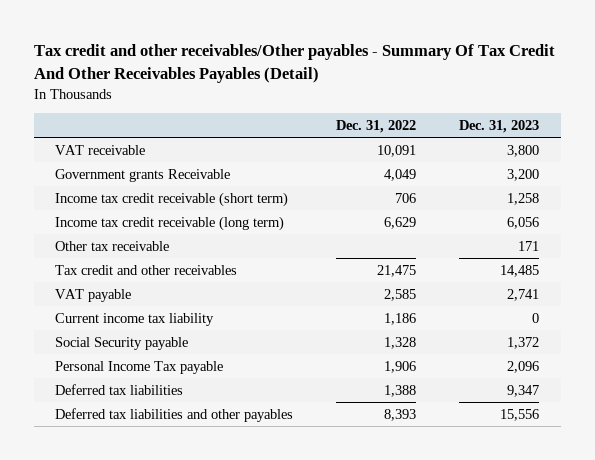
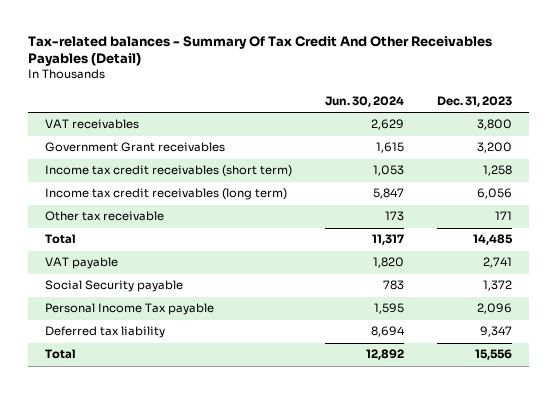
- Tax credit and other receivables/Other payables - Summary Of Tax Credit And Other Receivables Payables (Detail)
+ Tax-related balances - Summary Of Tax Credit And Other Receivables Payables (Detail)
- | Dec. 31, 2022 | Dec. 31, 2023
+ | Jun. 30, 2024 | Dec. 31, 2023
- VAT receivable | 10,091 | 3,800
- Government grants Receivable | 4,049 | 3,200
- Income tax credit receivable (short term) | 706 | 1,258
- Income tax credit receivable (long term) | 6,629 | 6,056
+ VAT receivables | 2,629 | 3,800
+ Government Grant receivables | 1,615 | 3,200
+ Income tax credit receivables (short term) | 1,053 | 1,258
+ Income tax credit receivables (long term) | 5,847 | 6,056
- Tax credit and other receivables | 21,475 | 14,485
+ Total | 11,317 | 14,485
- Current income tax liability | 1,186 | 0
- Deferred tax liabilities | 1,388 | 9,347
- Deferred tax liabilities and other payables | 8,393 | 15,556
+ Deferred tax liability | 8,694 | 9,347
+ Total | 12,892 | 15,556

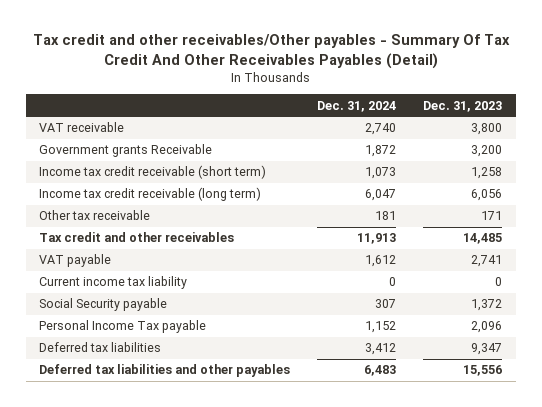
- Tax-related balances - Summary Of Tax Credit And Other Receivables Payables (Detail)
+ Tax credit and other receivables/Other payables - Summary Of Tax Credit And Other Receivables Payables (Detail)
- | Jun. 30, 2024 | Dec. 31, 2023
+ | Dec. 31, 2024 | Dec. 31, 2023
- VAT receivables | 2,629 | 3,800
- Government Grant receivables | 1,615 | 3,200
- Income tax credit receivables (short term) | 1,053 | 1,258
- Income tax credit receivables (long term) | 5,847 | 6,056
+ VAT receivable | 2,740 | 3,800
+ Government grants Receivable | 1,872 | 3,200
+ Income tax credit receivable (short term) | 1,073 | 1,258
+ Income tax credit receivable (long term) | 6,047 | 6,056
- Total | 11,317 | 14,485
+ Tax credit and other receivables | 11,913 | 14,485
+ Current income tax liability | 0 | 0
- Deferred tax liability | 8,694 | 9,347
- Total | 12,892 | 15,556
+ Deferred tax liabilities | 3,412 | 9,347
+ Deferred tax liabilities and other payables | 6,483 | 15,556

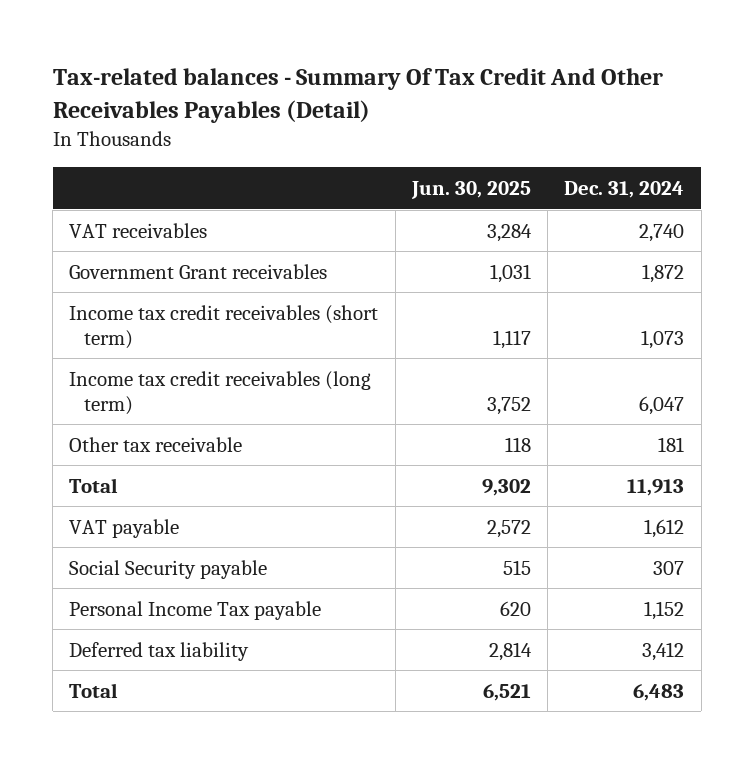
- Tax credit and other receivables/Other payables - Summary Of Tax Credit And Other Receivables Payables (Detail)
+ Tax-related balances - Summary Of Tax Credit And Other Receivables Payables (Detail)
- | Dec. 31, 2024 | Dec. 31, 2023
+ | Jun. 30, 2025 | Dec. 31, 2024
- VAT receivable | 2,740 | 3,800
- Government grants Receivable | 1,872 | 3,200
- Income tax credit receivable (short term) | 1,073 | 1,258
- Income tax credit receivable (long term) | 6,047 | 6,056
+ VAT receivables | 3,284 | 2,740
+ Government Grant receivables | 1,031 | 1,872
+ Income tax credit receivables (short term) | 1,117 | 1,073
+ Income tax credit receivables (long term) | 3,752 | 6,047
- Tax credit and other receivables | 11,913 | 14,485
+ Total | 9,302 | 11,913
- Current income tax liability | 0 | 0
- Deferred tax liabilities | 3,412 | 9,347
- Deferred tax liabilities and other payables | 6,483 | 15,556
+ Deferred tax liability | 2,814 | 3,412
+ Total | 6,521 | 6,483

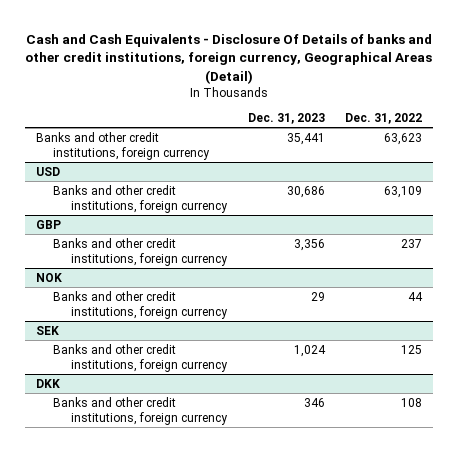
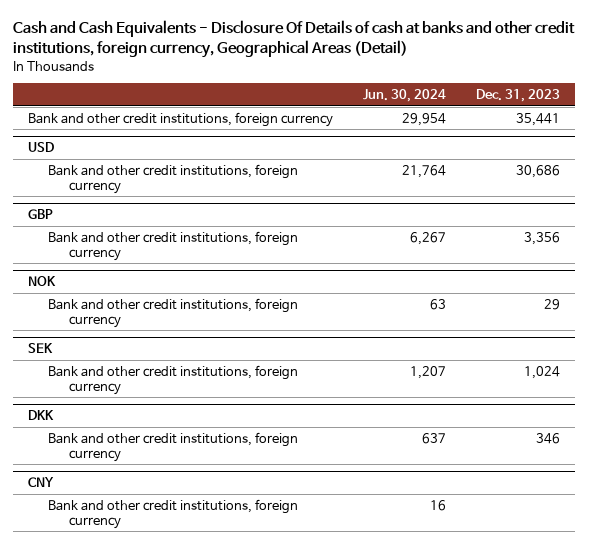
- Cash and Cash Equivalents - Disclosure Of Details of banks and other credit institutions, foreign currency, Geographical Areas (Detail)
+ Cash and Cash Equivalents - Disclosure Of Details of cash at banks and other credit institutions, foreign currency, Geographical Areas (Detail)
- | Dec. 31, 2023 | Dec. 31, 2022
+ | Jun. 30, 2024 | Dec. 31, 2023
- Banks and other credit institutions, foreign currency | 35,441 | 63,623
+ Bank and other credit institutions, foreign currency | 29,954 | 35,441
@ USD
- Banks and other credit institutions, foreign currency | 30,686 | 63,109
+ Bank and other credit institutions, foreign currency | 21,764 | 30,686
@ GBP
- Banks and other credit institutions, foreign currency | 3,356 | 237
+ Bank and other credit institutions, foreign currency | 6,267 | 3,356
@ NOK
- Banks and other credit institutions, foreign currency | 29 | 44
+ Bank and other credit institutions, foreign currency | 63 | 29
@ SEK
- Banks and other credit institutions, foreign currency | 1,024 | 125
+ Bank and other credit institutions, foreign currency | 1,207 | 1,024
@ DKK
- Banks and other credit institutions, foreign currency | 346 | 108
+ Bank and other credit institutions, foreign currency | 637 | 346
+ CNY
+ Bank and other credit institutions, foreign currency | 16 |

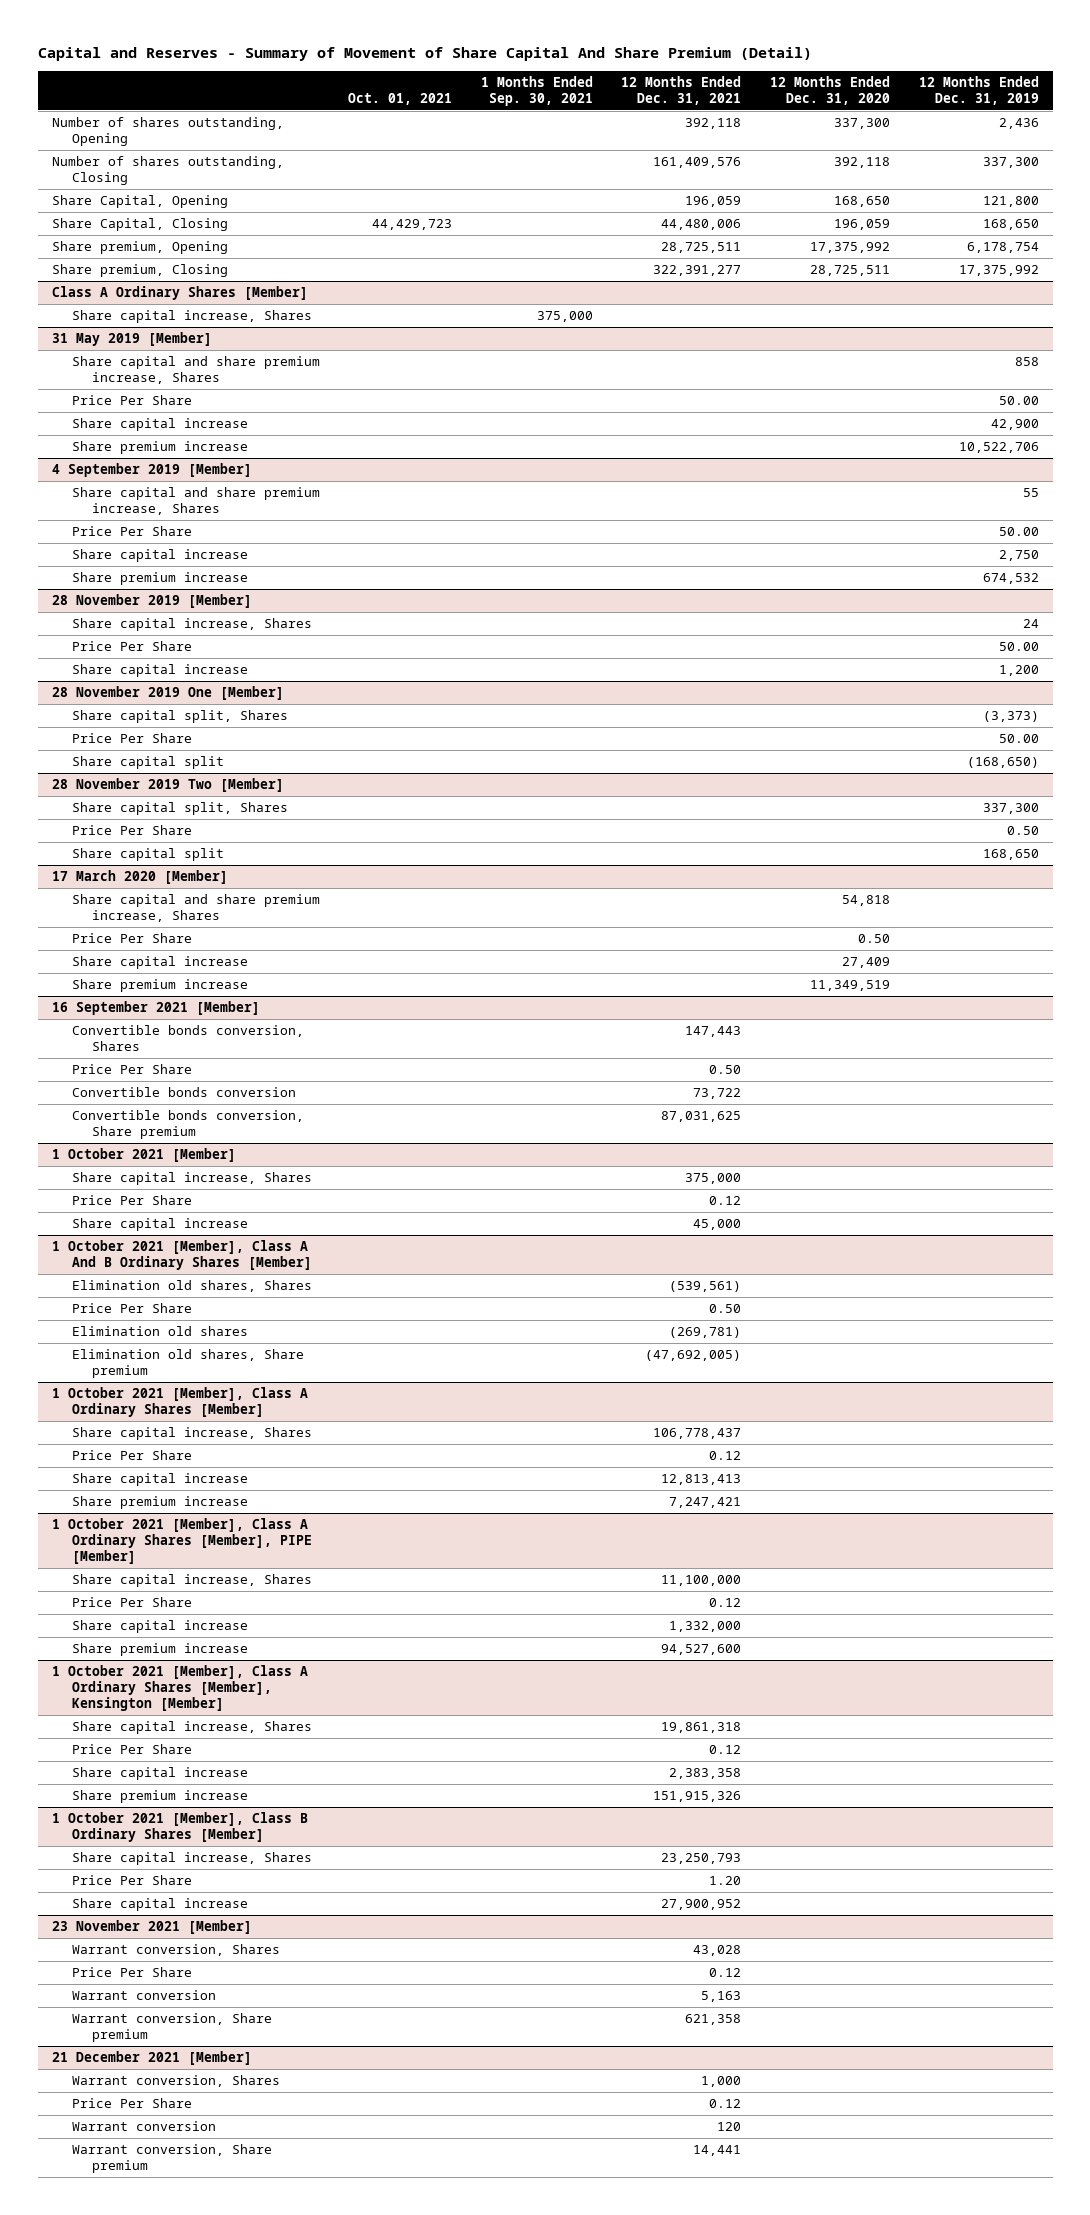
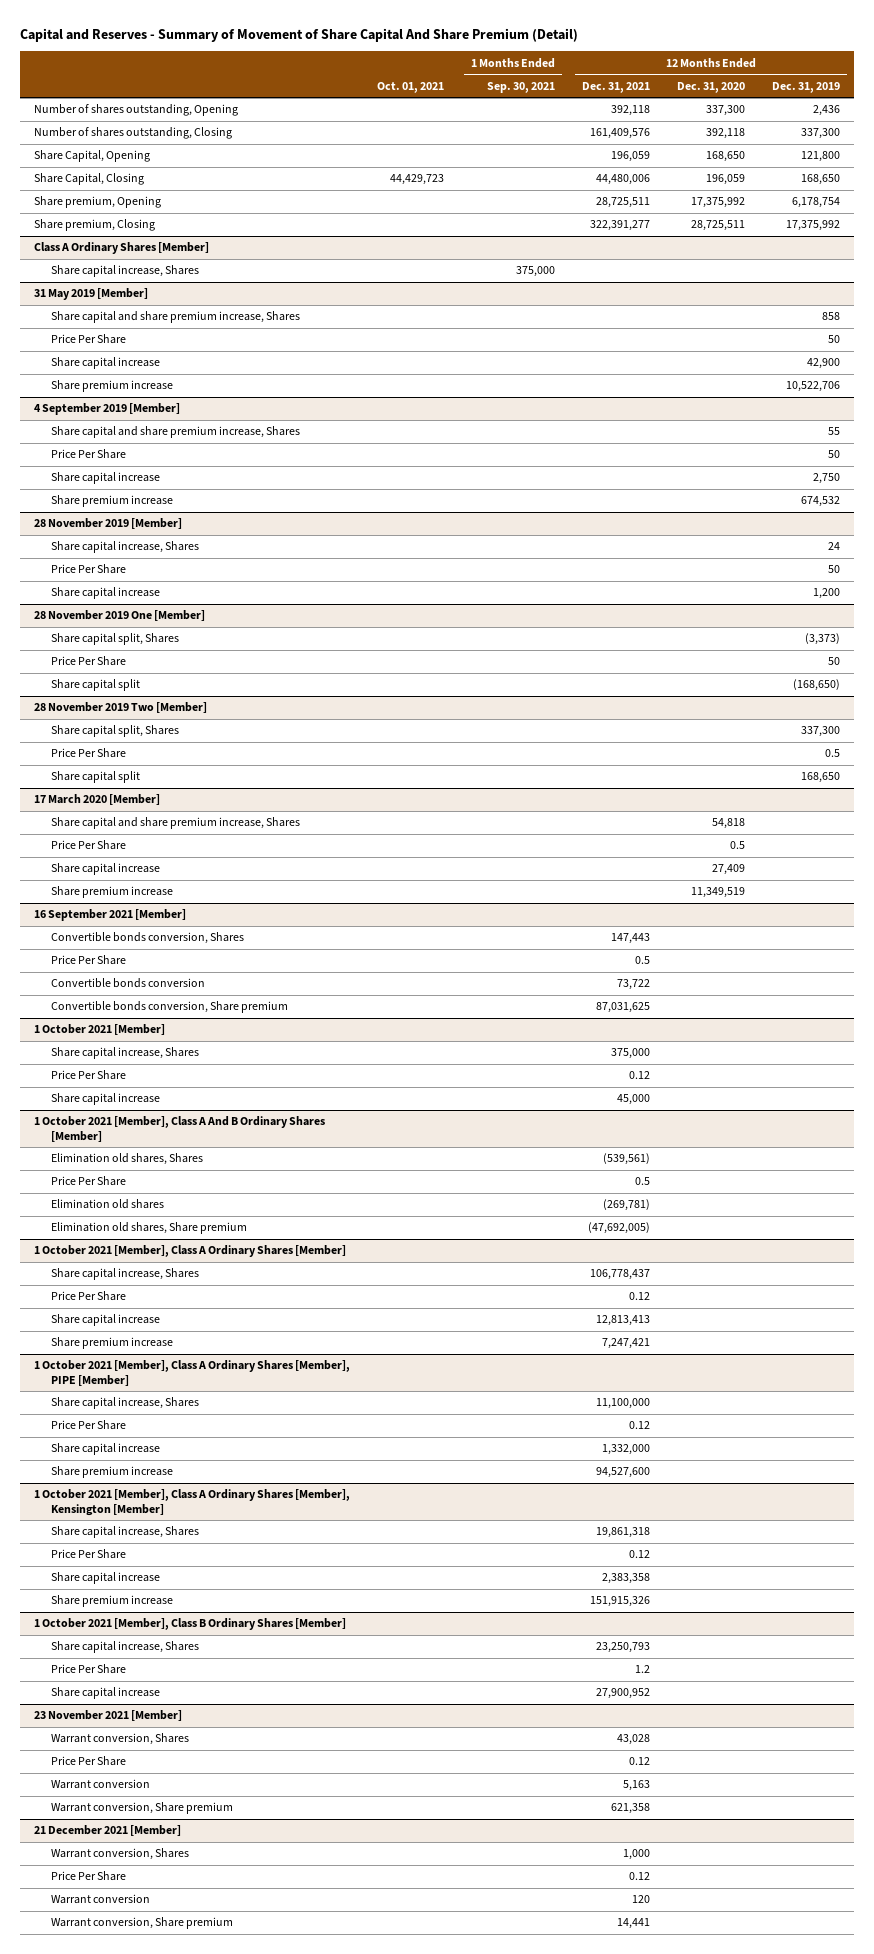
@ 31 May 2019 [Member]
- Price Per Share | | | | | 50.00
+ Price Per Share | | | | | 50
@ 4 September 2019 [Member]
- Price Per Share | | | | | 50.00
+ Price Per Share | | | | | 50
@ 28 November 2019 [Member]
- Price Per Share | | | | | 50.00
+ Price Per Share | | | | | 50
@ 28 November 2019 One [Member]
- Price Per Share | | | | | 50.00
+ Price Per Share | | | | | 50
@ 28 November 2019 Two [Member]
- Price Per Share | | | | | 0.50
+ Price Per Share | | | | | 0.5
@ 17 March 2020 [Member]
- Price Per Share | | | | 0.50 |
+ Price Per Share | | | | 0.5 |
@ 16 September 2021 [Member]
- Price Per Share | | | 0.50 | |
+ Price Per Share | | | 0.5 | |
@ 1 October 2021 [Member], Class A And B Ordinary Shares [Member]
- Price Per Share | | | 0.50 | |
+ Price Per Share | | | 0.5 | |
@ 1 October 2021 [Member], Class B Ordinary Shares [Member]
- Price Per Share | | | 1.20 | |
+ Price Per Share | | | 1.2 | |

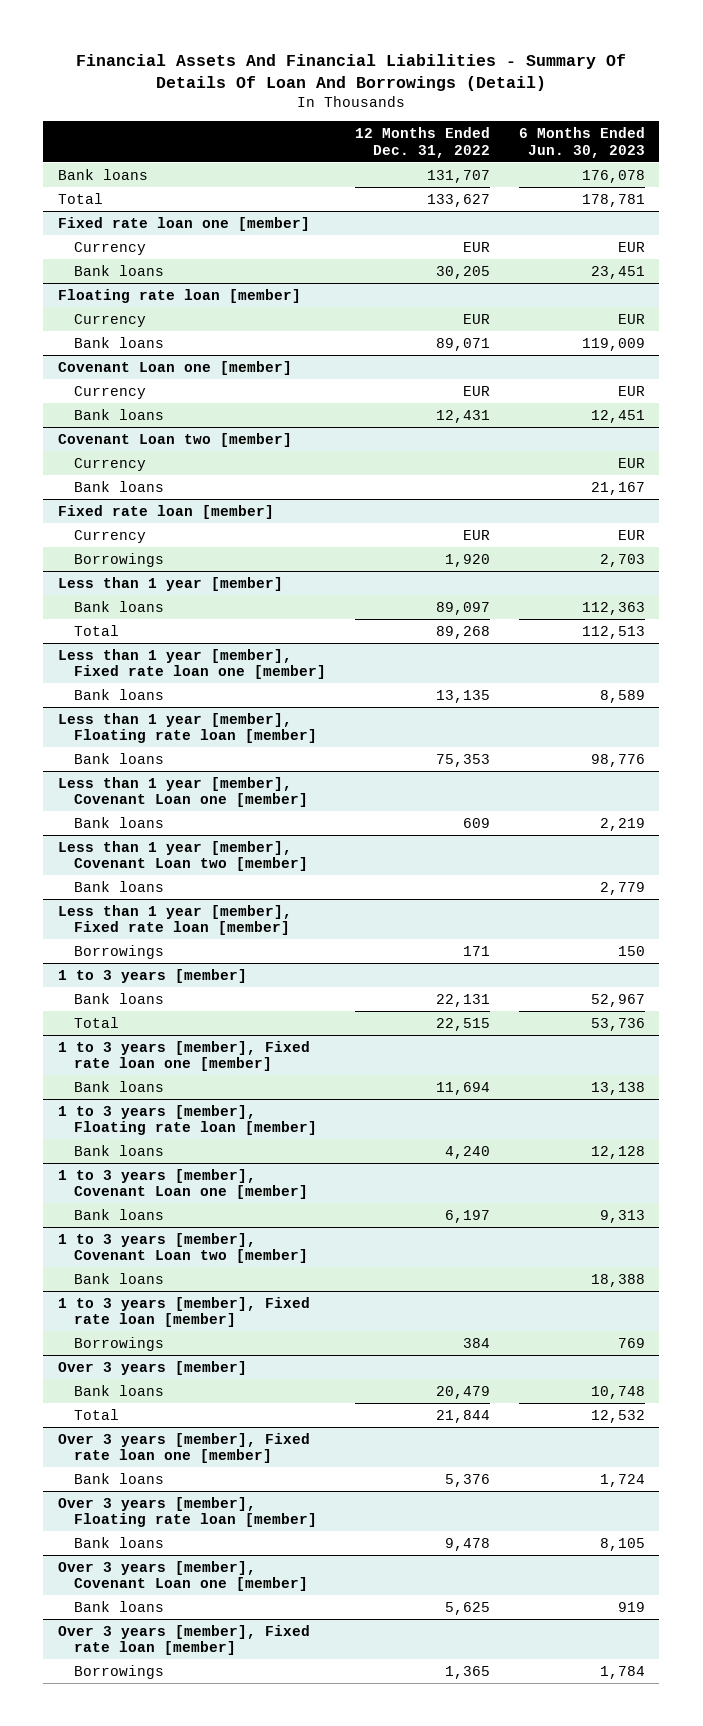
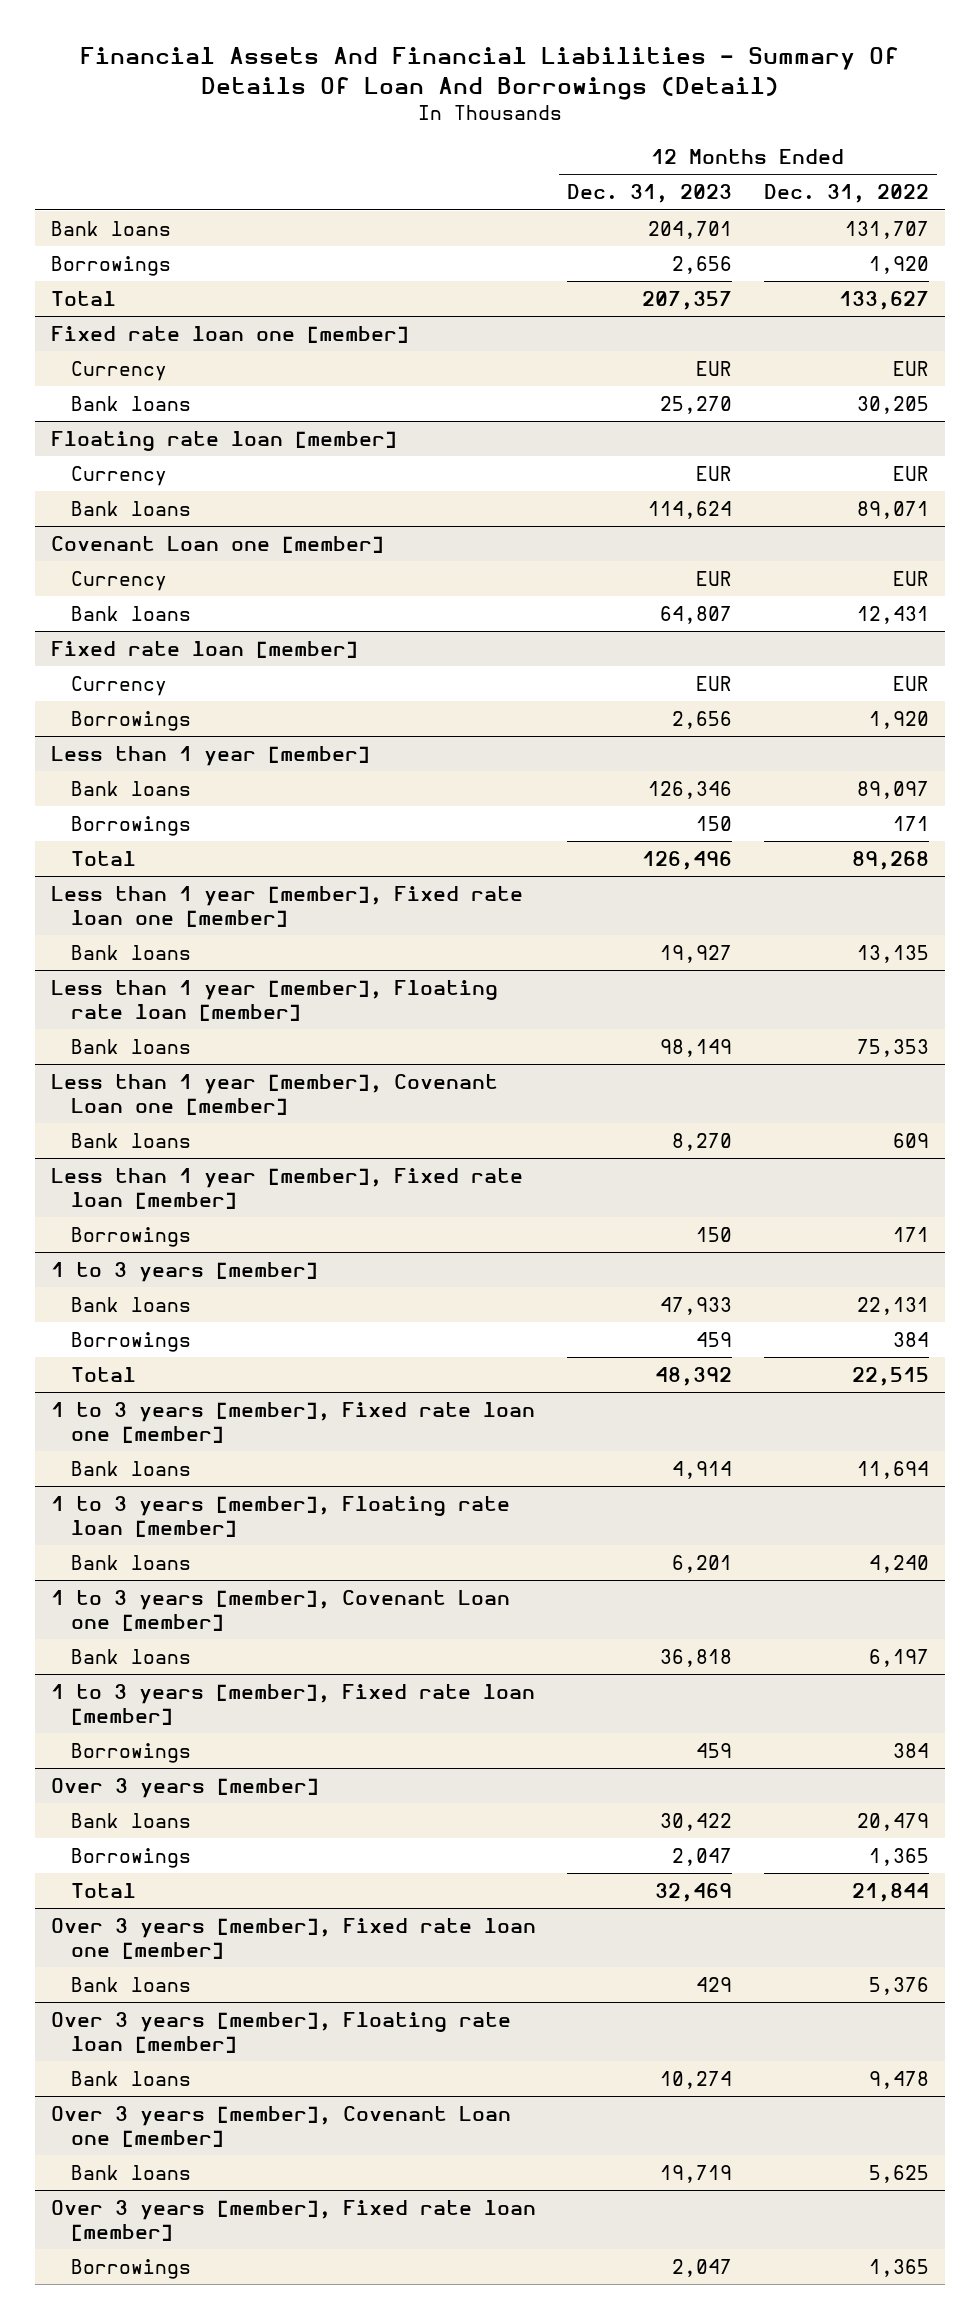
- | 12 Months Ended Dec. 31, 2022 | 6 Months Ended Jun. 30, 2023
+ | 12 Months Ended Dec. 31, 2023 | 12 Months Ended Dec. 31, 2022
+ Borrowings | 2,656 | 1,920
- Covenant Loan two [member]
- Currency | | EUR
- Bank loans | | 21,167
@ Less than 1 year [member]
+ Borrowings | 150 | 171
- Less than 1 year [member], Covenant Loan two [member]
- Bank loans | | 2,779
@ 1 to 3 years [member]
+ Borrowings | 459 | 384
- 1 to 3 years [member], Covenant Loan two [member]
- Bank loans | | 18,388
@ Over 3 years [member]
+ Borrowings | 2,047 | 1,365

